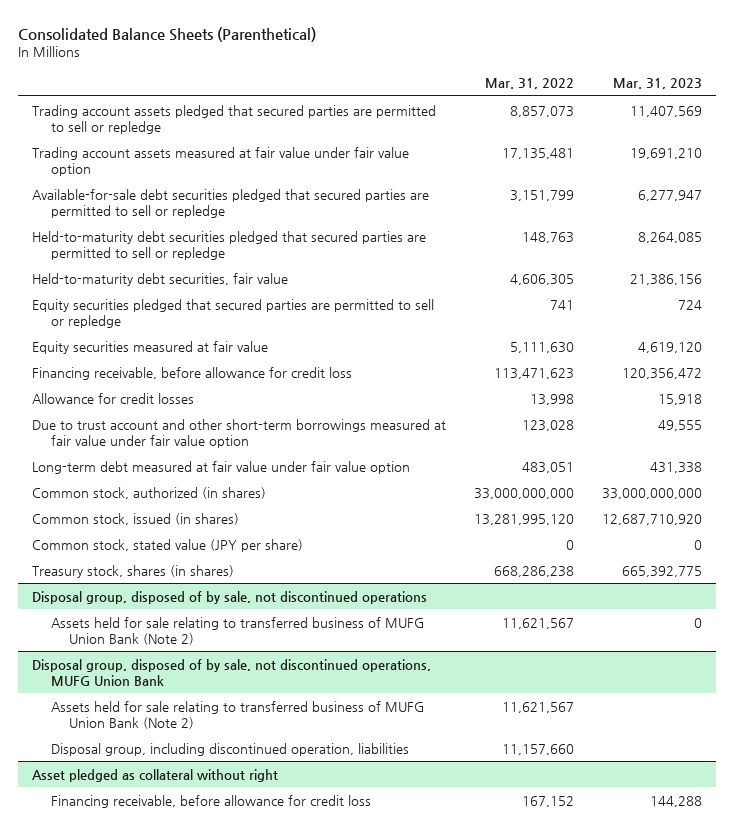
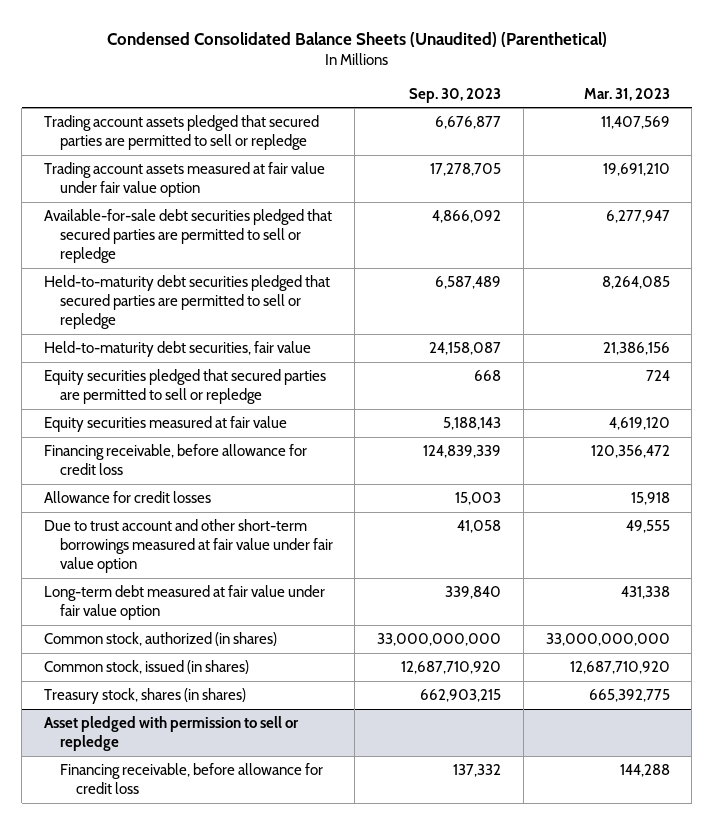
- Consolidated Balance Sheets (Parenthetical)
+ Condensed Consolidated Balance Sheets (Unaudited) (Parenthetical)
- | Mar. 31, 2022 | Mar. 31, 2023
+ | Sep. 30, 2023 | Mar. 31, 2023
- Common stock, stated value (JPY per share) | 0 | 0
- Disposal group, disposed of by sale, not discontinued operations
- Assets held for sale relating to transferred business of MUFG Union Bank (Note 2) | 11,621,567 | 0
- Disposal group, disposed of by sale, not discontinued operations, MUFG Union Bank
- Assets held for sale relating to transferred business of MUFG Union Bank (Note 2) | 11,621,567 |
- Disposal group, including discontinued operation, liabilities | 11,157,660 |
- Asset pledged as collateral without right
+ Asset pledged with permission to sell or repledge

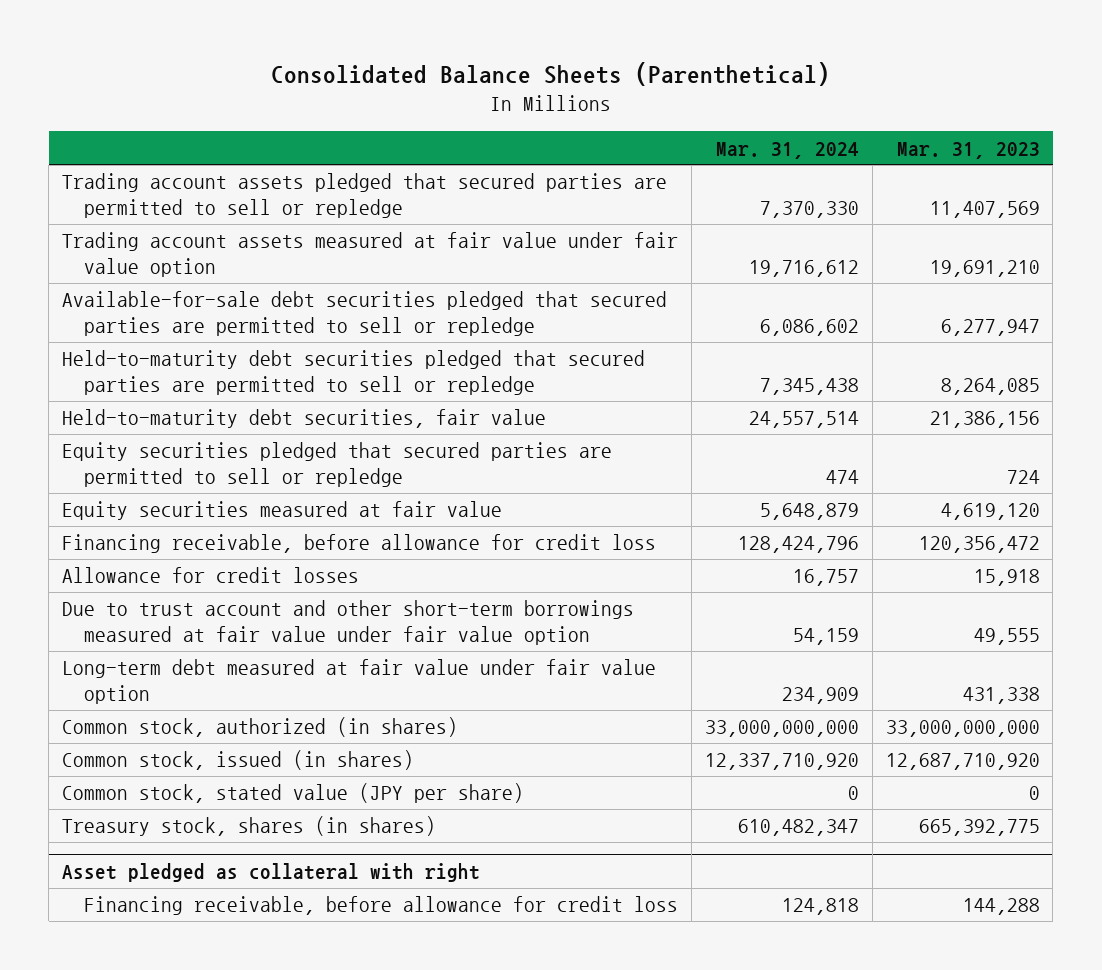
- Condensed Consolidated Balance Sheets (Unaudited) (Parenthetical)
+ Consolidated Balance Sheets (Parenthetical)
- | Sep. 30, 2023 | Mar. 31, 2023
+ | Mar. 31, 2024 | Mar. 31, 2023
+ Common stock, stated value (JPY per share) | 0 | 0
- Asset pledged with permission to sell or repledge
+ Asset pledged as collateral with right

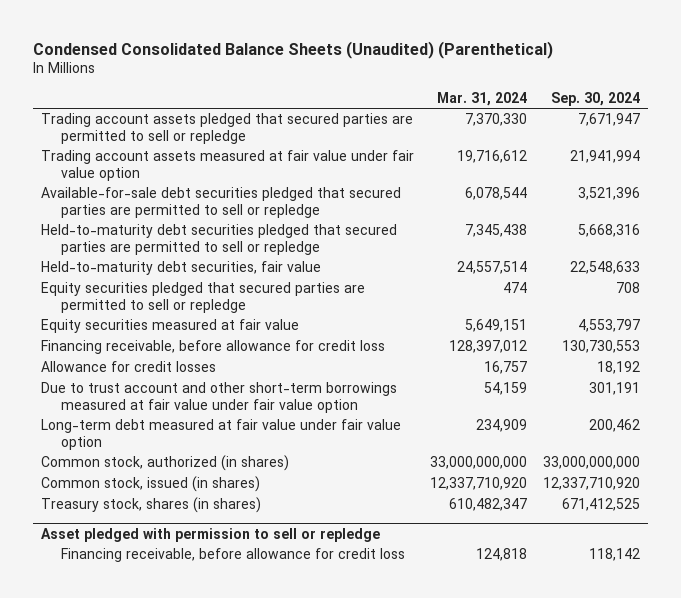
- Consolidated Balance Sheets (Parenthetical)
+ Condensed Consolidated Balance Sheets (Unaudited) (Parenthetical)
- | Mar. 31, 2024 | Mar. 31, 2023
+ | Mar. 31, 2024 | Sep. 30, 2024
- Available-for-sale debt securities pledged that secured parties are permitted to sell or repledge | 6,086,602 | 6,277,947
+ Available-for-sale debt securities pledged that secured parties are permitted to sell or repledge | 6,078,544 | 3,521,396
- Equity securities measured at fair value | 5,648,879 | 4,619,120
- Financing receivable, before allowance for credit loss | 128,424,796 | 120,356,472
+ Equity securities measured at fair value | 5,649,151 | 4,553,797
+ Financing receivable, before allowance for credit loss | 128,397,012 | 130,730,553
- Common stock, stated value (JPY per share) | 0 | 0
- Asset pledged as collateral with right
+ Asset pledged with permission to sell or repledge

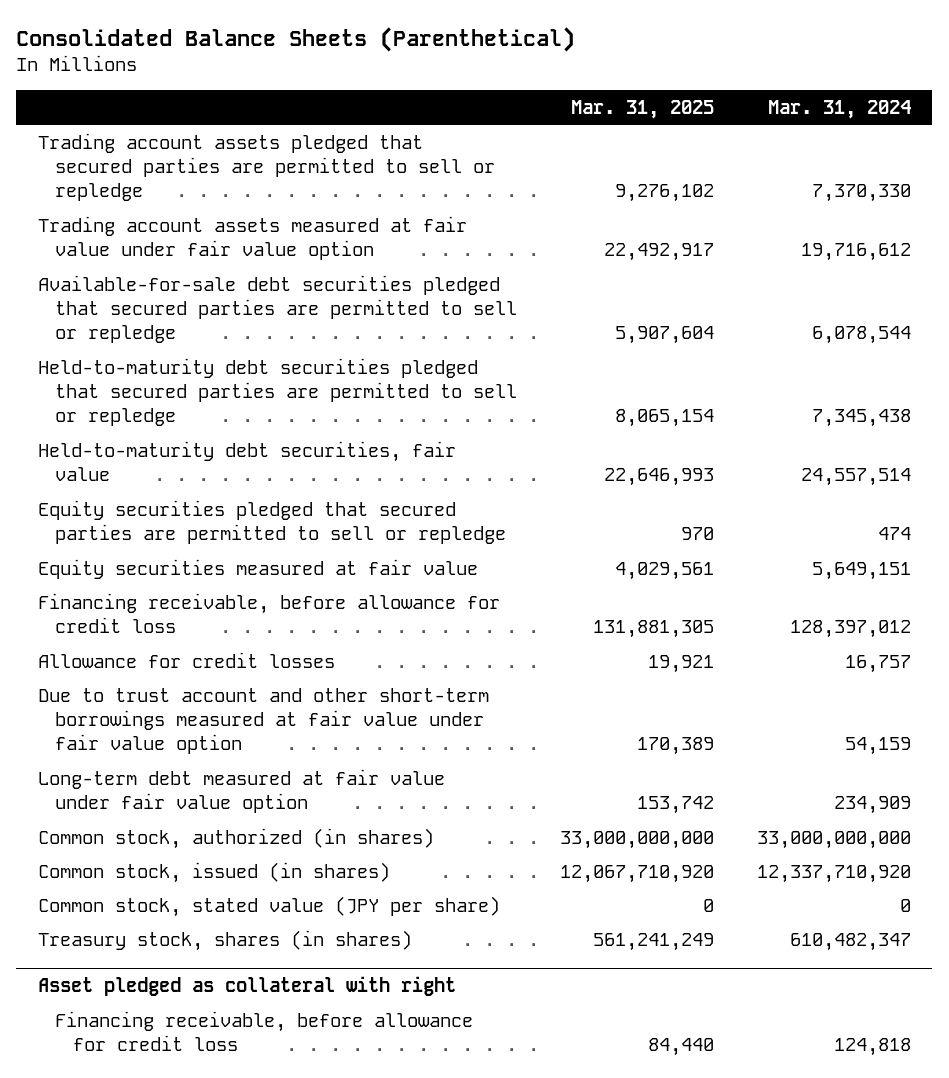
- Condensed Consolidated Balance Sheets (Unaudited) (Parenthetical)
+ Consolidated Balance Sheets (Parenthetical)
- | Mar. 31, 2024 | Sep. 30, 2024
+ | Mar. 31, 2025 | Mar. 31, 2024
+ Common stock, stated value (JPY per share) | 0 | 0
- Asset pledged with permission to sell or repledge
+ Asset pledged as collateral with right

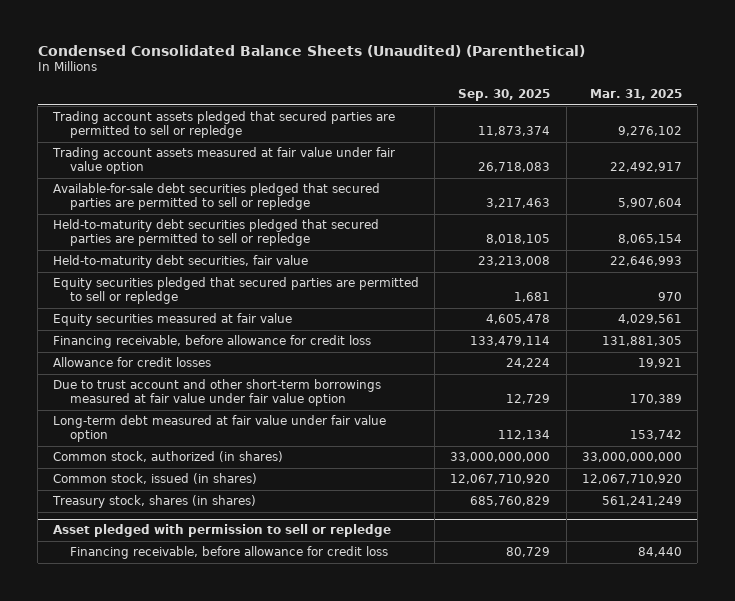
- Consolidated Balance Sheets (Parenthetical)
+ Condensed Consolidated Balance Sheets (Unaudited) (Parenthetical)
- | Mar. 31, 2025 | Mar. 31, 2024
+ | Sep. 30, 2025 | Mar. 31, 2025
- Common stock, stated value (JPY per share) | 0 | 0
- Asset pledged as collateral with right
+ Asset pledged with permission to sell or repledge

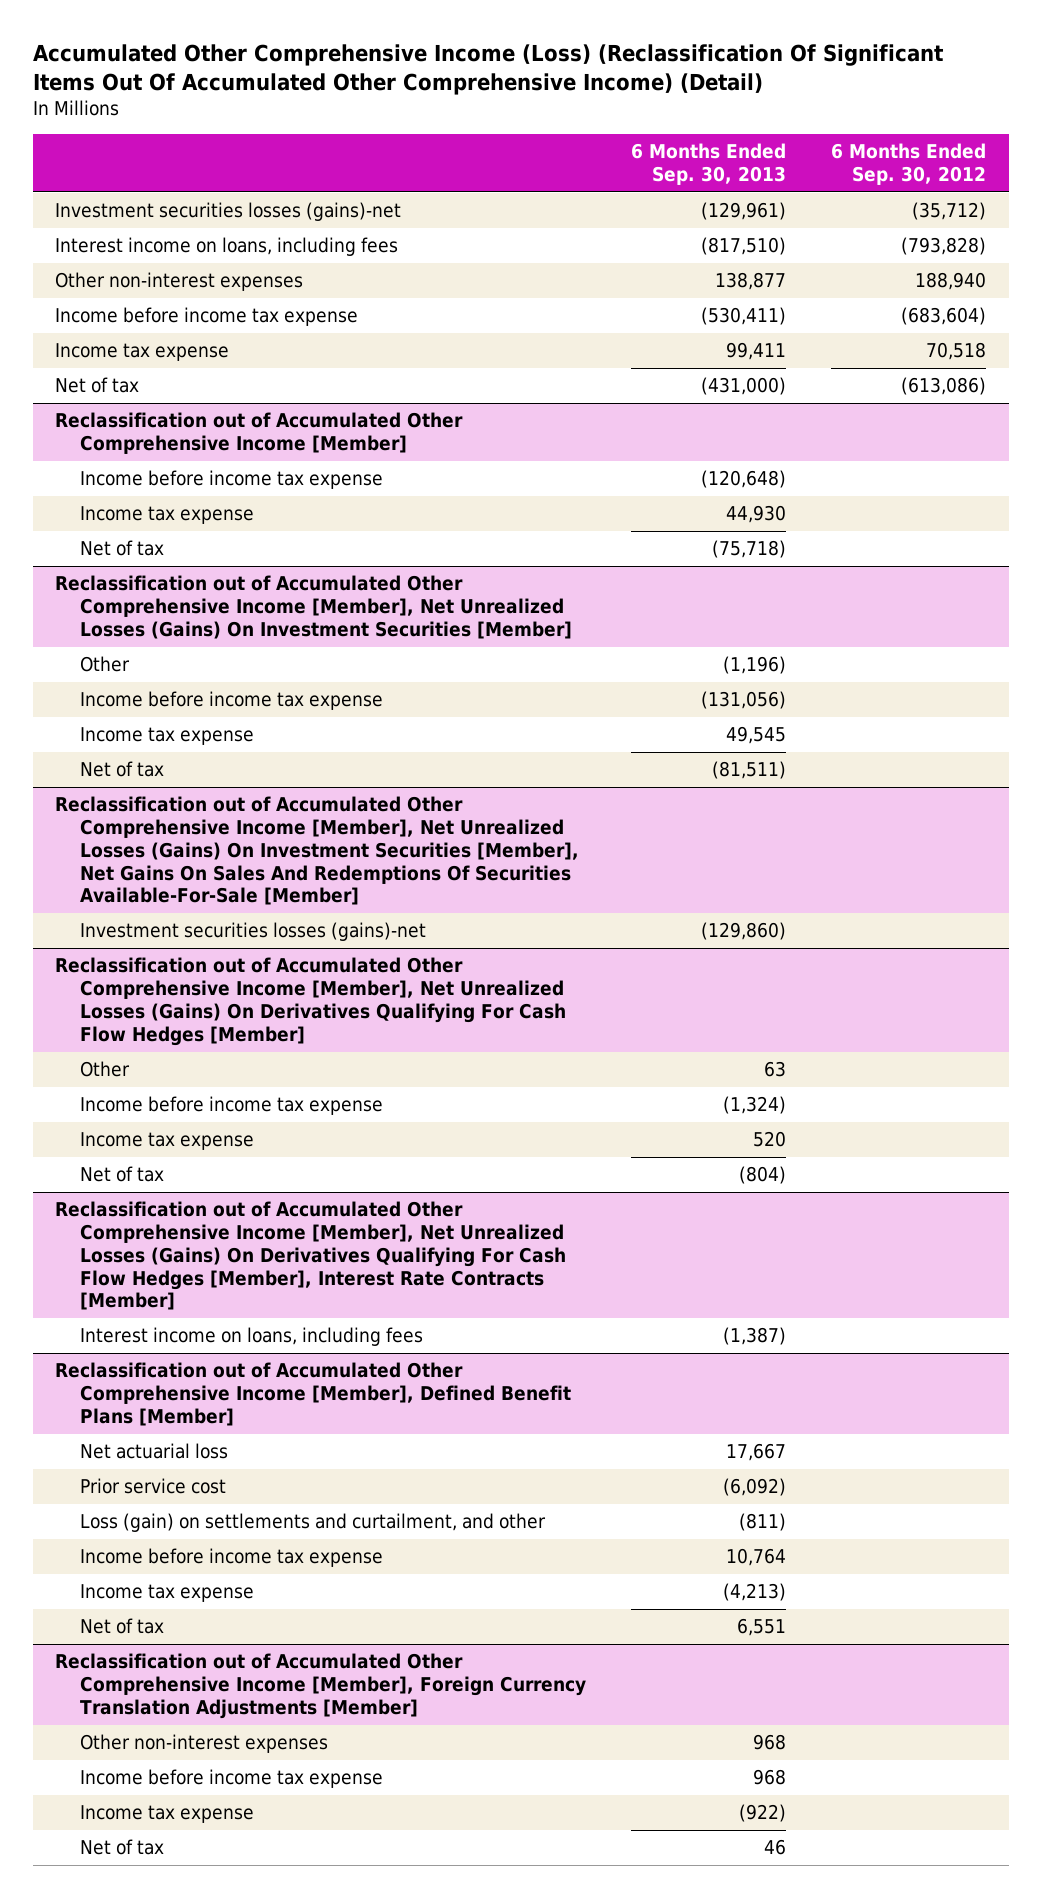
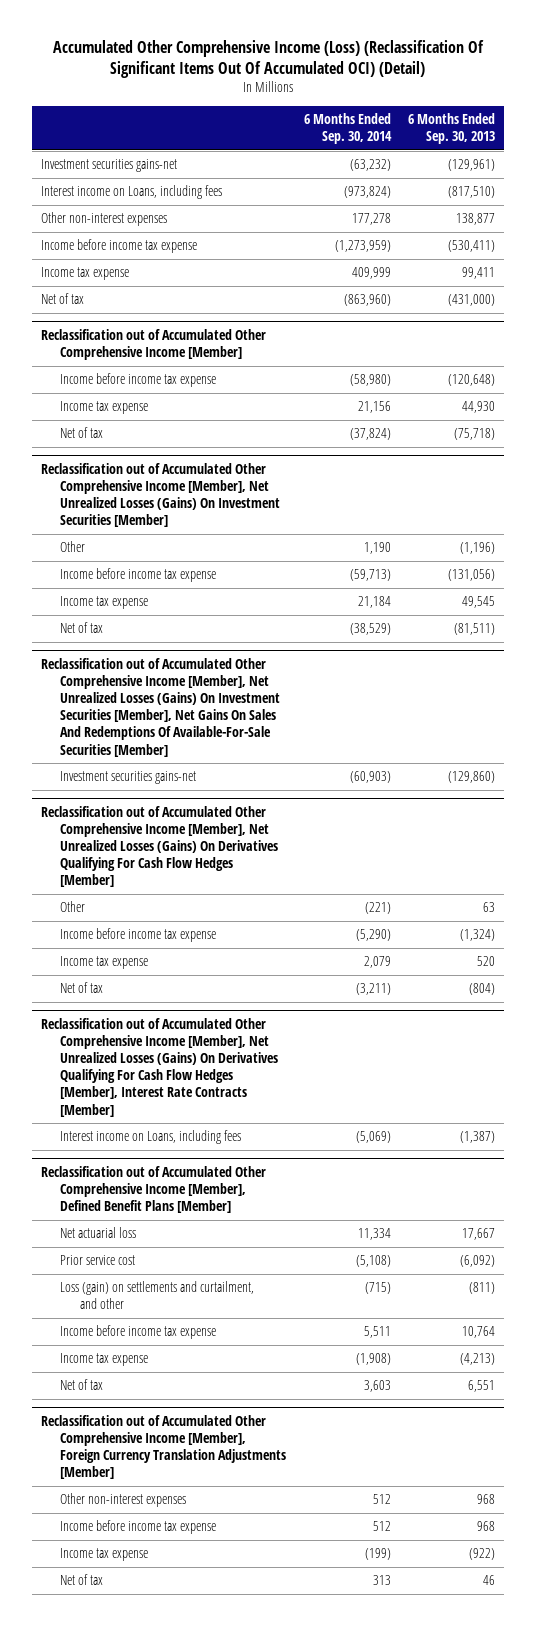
- Accumulated Other Comprehensive Income (Loss) (Reclassification Of Significant Items Out Of Accumulated Other Comprehensive Income) (Detail)
+ Accumulated Other Comprehensive Income (Loss) (Reclassification Of Significant Items Out Of Accumulated OCI) (Detail)
- | 6 Months Ended Sep. 30, 2013 | 6 Months Ended Sep. 30, 2012
+ | 6 Months Ended Sep. 30, 2014 | 6 Months Ended Sep. 30, 2013
- Investment securities losses (gains)-net | (129,961) | (35,712)
- Interest income on loans, including fees | (817,510) | (793,828)
+ Investment securities gains-net | (63,232) | (129,961)
+ Interest income on Loans, including fees | (973,824) | (817,510)
- Reclassification out of Accumulated Other Comprehensive Income [Member], Net Unrealized Losses (Gains) On Investment Securities [Member], Net Gains On Sales And Redemptions Of Securities Available-For-Sale [Member]
- Investment securities losses (gains)-net | (129,860) |
+ Reclassification out of Accumulated Other Comprehensive Income [Member], Net Unrealized Losses (Gains) On Investment Securities [Member], Net Gains On Sales And Redemptions Of Available-For-Sale Securities [Member]
+ Investment securities gains-net | (60,903) | (129,860)
@ Reclassification out of Accumulated Other Comprehensive Income [Member], Net Unrealized Losses (Gains) On Derivatives Qualifying For Cash Flow Hedges [Member], Interest Rate Contracts [Member]
- Interest income on loans, including fees | (1,387) |
+ Interest income on Loans, including fees | (5,069) | (1,387)

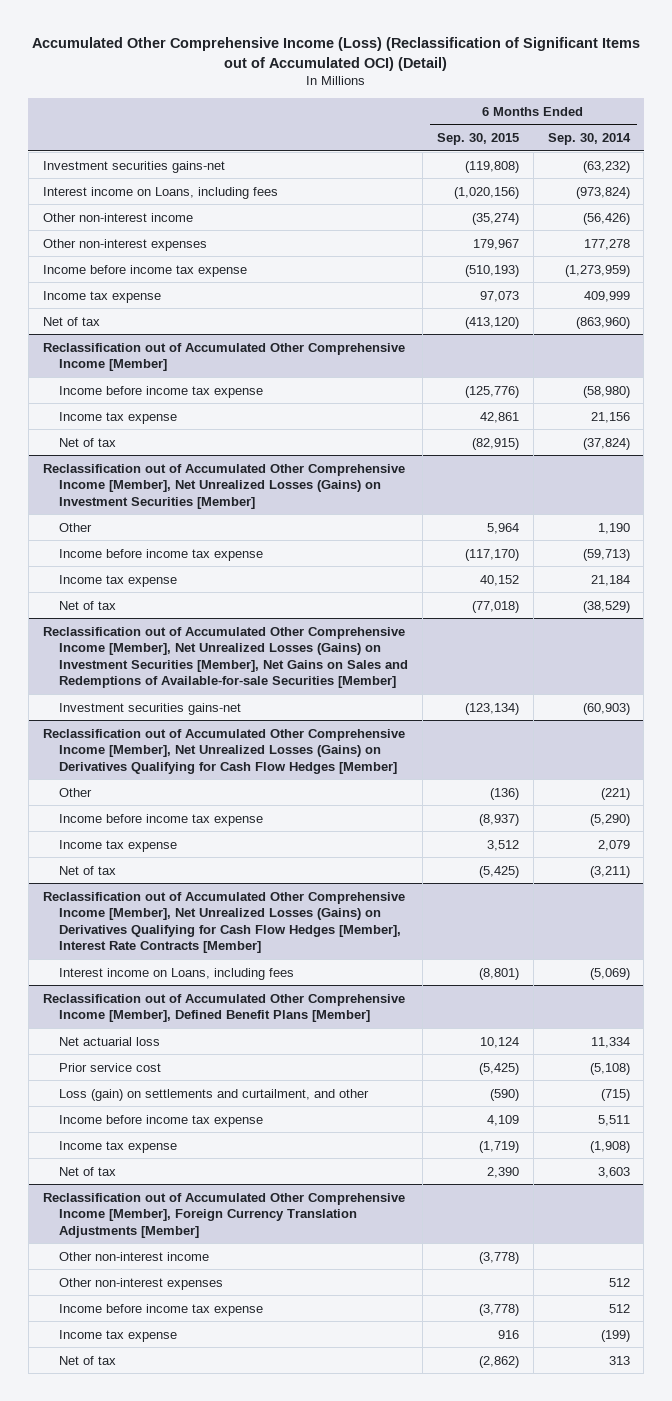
- Accumulated Other Comprehensive Income (Loss) (Reclassification Of Significant Items Out Of Accumulated OCI) (Detail)
+ Accumulated Other Comprehensive Income (Loss) (Reclassification of Significant Items out of Accumulated OCI) (Detail)
- | 6 Months Ended Sep. 30, 2014 | 6 Months Ended Sep. 30, 2013
+ | 6 Months Ended Sep. 30, 2015 | 6 Months Ended Sep. 30, 2014
+ Other non-interest income | (35,274) | (56,426)
- Reclassification out of Accumulated Other Comprehensive Income [Member], Net Unrealized Losses (Gains) On Investment Securities [Member]
+ Reclassification out of Accumulated Other Comprehensive Income [Member], Net Unrealized Losses (Gains) on Investment Securities [Member]
- Reclassification out of Accumulated Other Comprehensive Income [Member], Net Unrealized Losses (Gains) On Investment Securities [Member], Net Gains On Sales And Redemptions Of Available-For-Sale Securities [Member]
+ Reclassification out of Accumulated Other Comprehensive Income [Member], Net Unrealized Losses (Gains) on Investment Securities [Member], Net Gains on Sales and Redemptions of Available-for-sale Securities [Member]
- Reclassification out of Accumulated Other Comprehensive Income [Member], Net Unrealized Losses (Gains) On Derivatives Qualifying For Cash Flow Hedges [Member]
+ Reclassification out of Accumulated Other Comprehensive Income [Member], Net Unrealized Losses (Gains) on Derivatives Qualifying for Cash Flow Hedges [Member]
- Reclassification out of Accumulated Other Comprehensive Income [Member], Net Unrealized Losses (Gains) On Derivatives Qualifying For Cash Flow Hedges [Member], Interest Rate Contracts [Member]
+ Reclassification out of Accumulated Other Comprehensive Income [Member], Net Unrealized Losses (Gains) on Derivatives Qualifying for Cash Flow Hedges [Member], Interest Rate Contracts [Member]
@ Reclassification out of Accumulated Other Comprehensive Income [Member], Foreign Currency Translation Adjustments [Member]
+ Other non-interest income | (3,778) |

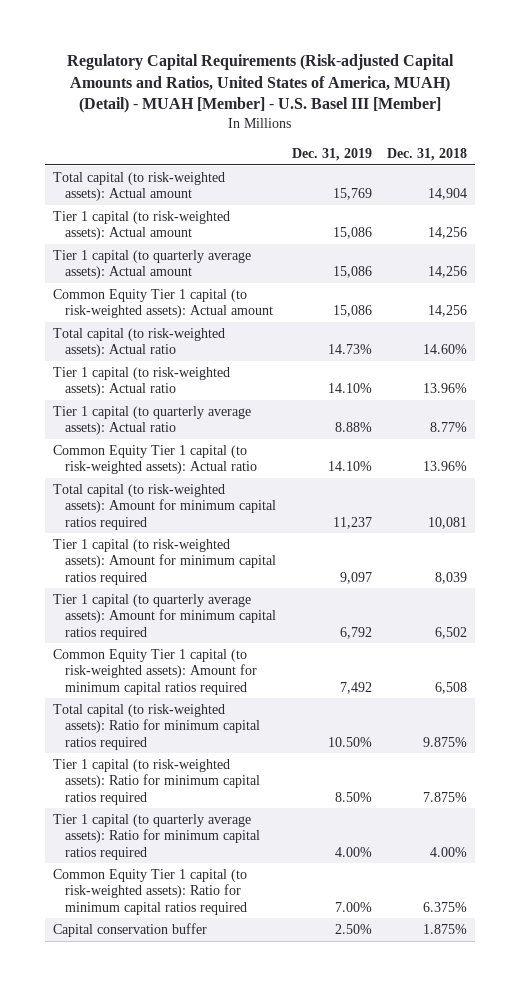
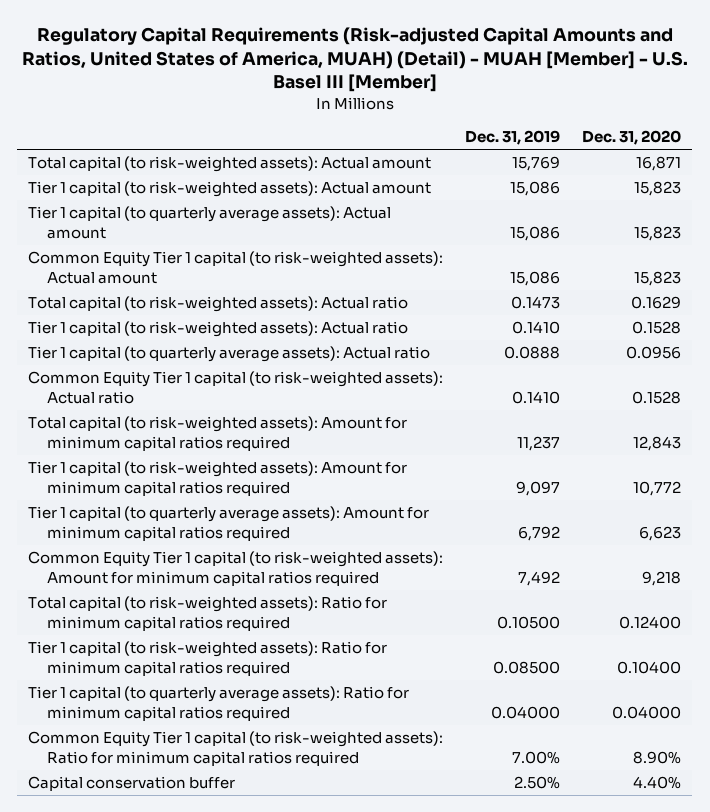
- | Dec. 31, 2019 | Dec. 31, 2018
+ | Dec. 31, 2019 | Dec. 31, 2020
- Total capital (to risk-weighted assets): Actual ratio | 14.73% | 14.60%
- Tier 1 capital (to risk-weighted assets): Actual ratio | 14.10% | 13.96%
- Tier 1 capital (to quarterly average assets): Actual ratio | 8.88% | 8.77%
- Common Equity Tier 1 capital (to risk-weighted assets): Actual ratio | 14.10% | 13.96%
+ Total capital (to risk-weighted assets): Actual ratio | 0.1473 | 0.1629
+ Tier 1 capital (to risk-weighted assets): Actual ratio | 0.1410 | 0.1528
+ Tier 1 capital (to quarterly average assets): Actual ratio | 0.0888 | 0.0956
+ Common Equity Tier 1 capital (to risk-weighted assets): Actual ratio | 0.1410 | 0.1528
- Total capital (to risk-weighted assets): Ratio for minimum capital ratios required | 10.50% | 9.875%
- Tier 1 capital (to risk-weighted assets): Ratio for minimum capital ratios required | 8.50% | 7.875%
- Tier 1 capital (to quarterly average assets): Ratio for minimum capital ratios required | 4.00% | 4.00%
+ Total capital (to risk-weighted assets): Ratio for minimum capital ratios required | 0.10500 | 0.12400
+ Tier 1 capital (to risk-weighted assets): Ratio for minimum capital ratios required | 0.08500 | 0.10400
+ Tier 1 capital (to quarterly average assets): Ratio for minimum capital ratios required | 0.04000 | 0.04000

